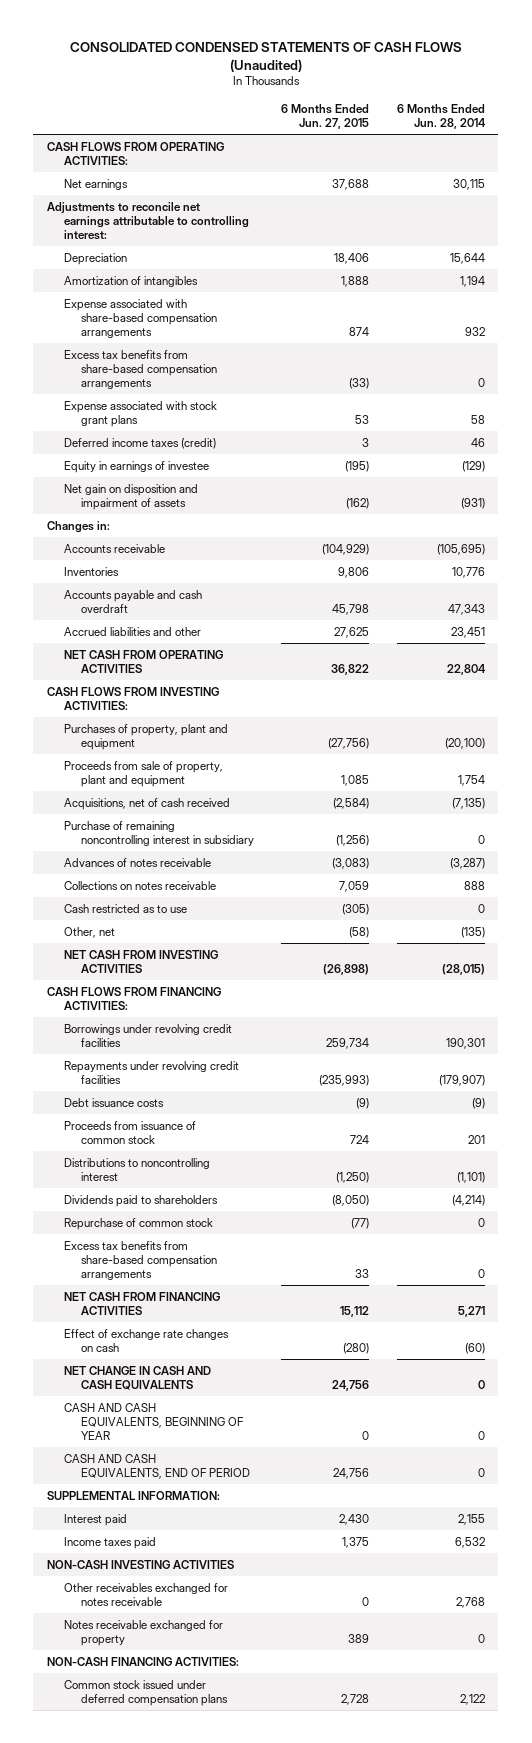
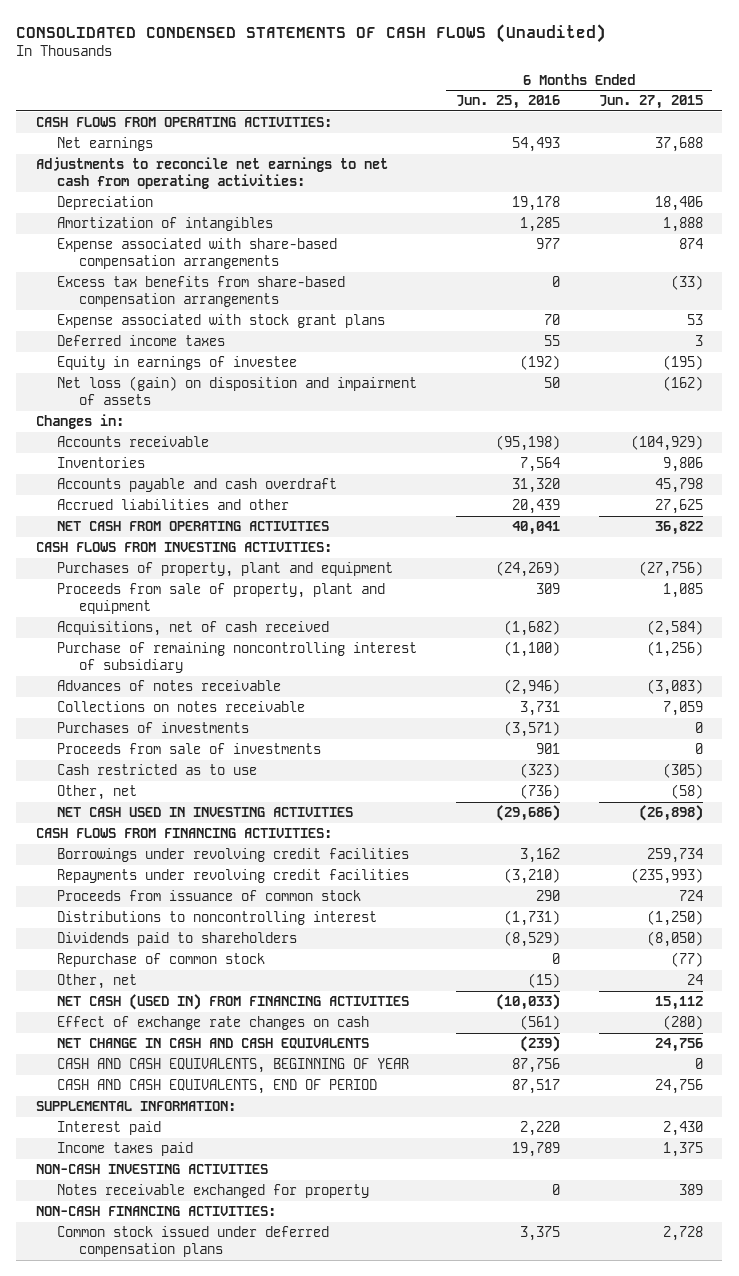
- | 6 Months Ended Jun. 27, 2015 | 6 Months Ended Jun. 28, 2014
+ | 6 Months Ended Jun. 25, 2016 | 6 Months Ended Jun. 27, 2015
- Adjustments to reconcile net earnings attributable to controlling interest:
+ Adjustments to reconcile net earnings to net cash from operating activities:
- Deferred income taxes (credit) | 3 | 46
+ Deferred income taxes | 55 | 3
- Net gain on disposition and impairment of assets | (162) | (931)
+ Net loss (gain) on disposition and impairment of assets | 50 | (162)
- Purchase of remaining noncontrolling interest in subsidiary | (1,256) | 0
+ Purchase of remaining noncontrolling interest of subsidiary | (1,100) | (1,256)
+ Purchases of investments | (3,571) | 0
+ Proceeds from sale of investments | 901 | 0
- NET CASH FROM INVESTING ACTIVITIES | (26,898) | (28,015)
+ NET CASH USED IN INVESTING ACTIVITIES | (29,686) | (26,898)
- Debt issuance costs | (9) | (9)
- Excess tax benefits from share-based compensation arrangements | 33 | 0
- NET CASH FROM FINANCING ACTIVITIES | 15,112 | 5,271
+ Other, net | (15) | 24
+ NET CASH (USED IN) FROM FINANCING ACTIVITIES | (10,033) | 15,112
- Other receivables exchanged for notes receivable | 0 | 2,768

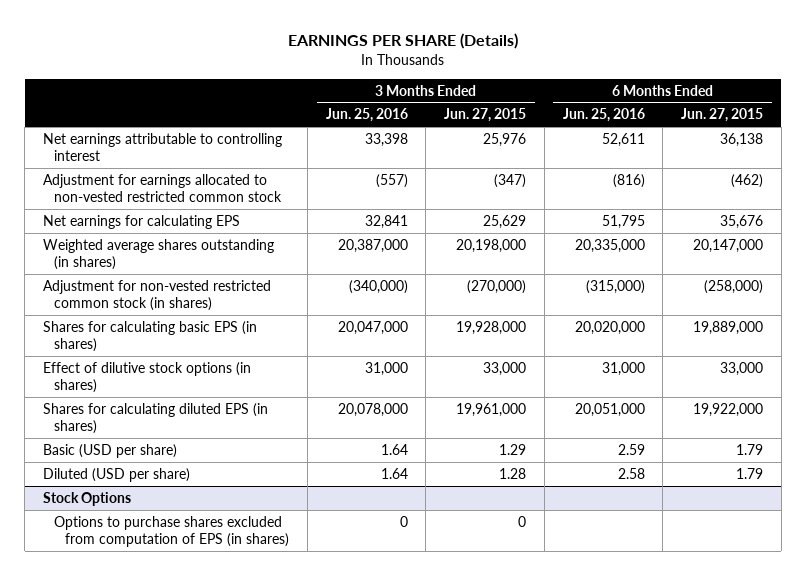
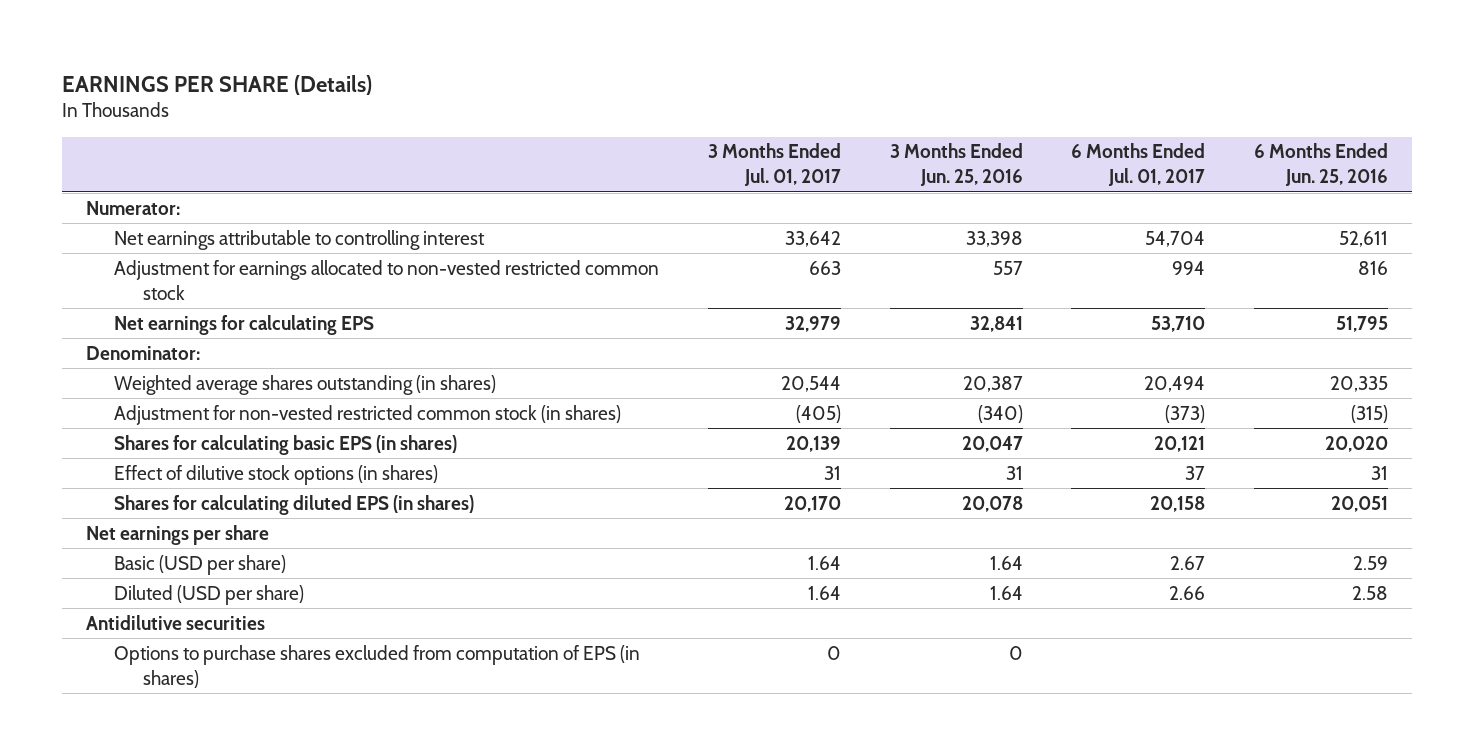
- | 3 Months Ended Jun. 25, 2016 | 3 Months Ended Jun. 27, 2015 | 6 Months Ended Jun. 25, 2016 | 6 Months Ended Jun. 27, 2015
+ | 3 Months Ended Jul. 01, 2017 | 3 Months Ended Jun. 25, 2016 | 6 Months Ended Jul. 01, 2017 | 6 Months Ended Jun. 25, 2016
+ Numerator:
- Adjustment for earnings allocated to non-vested restricted common stock | (557) | (347) | (816) | (462)
+ Adjustment for earnings allocated to non-vested restricted common stock | 663 | 557 | 994 | 816
- Weighted average shares outstanding (in shares) | 20,387,000 | 20,198,000 | 20,335,000 | 20,147,000
- Adjustment for non-vested restricted common stock (in shares) | (340,000) | (270,000) | (315,000) | (258,000)
- Shares for calculating basic EPS (in shares) | 20,047,000 | 19,928,000 | 20,020,000 | 19,889,000
- Effect of dilutive stock options (in shares) | 31,000 | 33,000 | 31,000 | 33,000
- Shares for calculating diluted EPS (in shares) | 20,078,000 | 19,961,000 | 20,051,000 | 19,922,000
+ Denominator:
+ Weighted average shares outstanding (in shares) | 20,544 | 20,387 | 20,494 | 20,335
+ Adjustment for non-vested restricted common stock (in shares) | (405) | (340) | (373) | (315)
+ Shares for calculating basic EPS (in shares) | 20,139 | 20,047 | 20,121 | 20,020
+ Effect of dilutive stock options (in shares) | 31 | 31 | 37 | 31
+ Shares for calculating diluted EPS (in shares) | 20,170 | 20,078 | 20,158 | 20,051
+ Net earnings per share
- Stock Options
+ Antidilutive securities

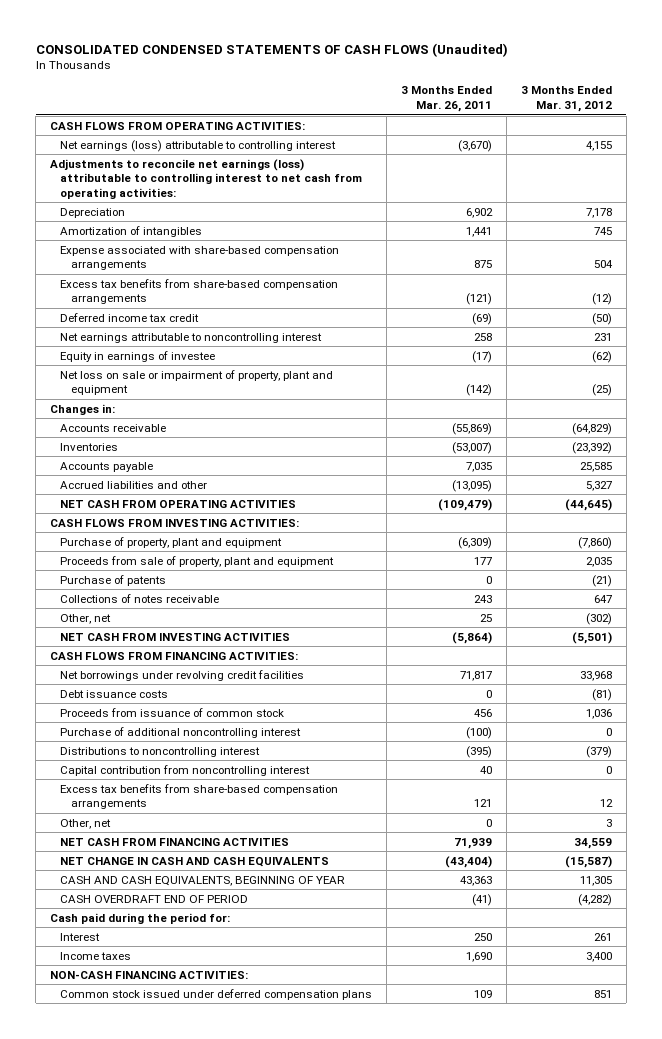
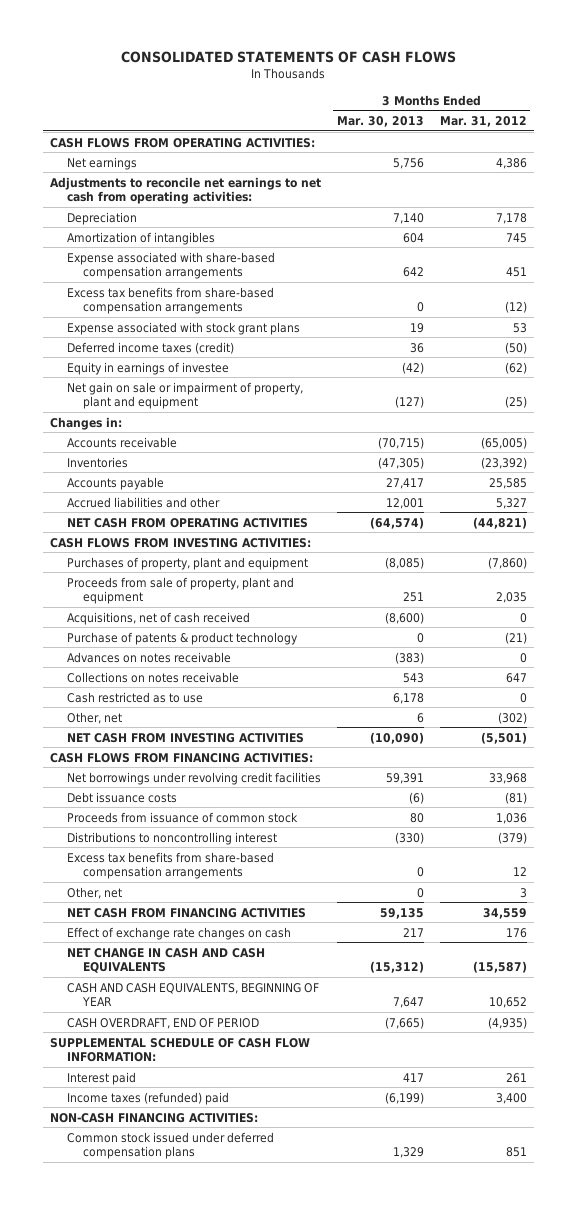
- CONSOLIDATED CONDENSED STATEMENTS OF CASH FLOWS (Unaudited)
+ CONSOLIDATED STATEMENTS OF CASH FLOWS
- | 3 Months Ended Mar. 26, 2011 | 3 Months Ended Mar. 31, 2012
+ | 3 Months Ended Mar. 30, 2013 | 3 Months Ended Mar. 31, 2012
- Net earnings (loss) attributable to controlling interest | (3,670) | 4,155
- Adjustments to reconcile net earnings (loss) attributable to controlling interest to net cash from operating activities:
+ Net earnings | 5,756 | 4,386
+ Adjustments to reconcile net earnings to net cash from operating activities:
- Expense associated with share-based compensation arrangements | 875 | 504
+ Expense associated with share-based compensation arrangements | 642 | 451
- Deferred income tax credit | (69) | (50)
- Net earnings attributable to noncontrolling interest | 258 | 231
+ Expense associated with stock grant plans | 19 | 53
+ Deferred income taxes (credit) | 36 | (50)
- Net loss on sale or impairment of property, plant and equipment | (142) | (25)
+ Net gain on sale or impairment of property, plant and equipment | (127) | (25)
- Accounts receivable | (55,869) | (64,829)
+ Accounts receivable | (70,715) | (65,005)
- NET CASH FROM OPERATING ACTIVITIES | (109,479) | (44,645)
+ NET CASH FROM OPERATING ACTIVITIES | (64,574) | (44,821)
- Purchase of property, plant and equipment | (6,309) | (7,860)
+ Purchases of property, plant and equipment | (8,085) | (7,860)
- Purchase of patents | 0 | (21)
- Collections of notes receivable | 243 | 647
+ Acquisitions, net of cash received | (8,600) | 0
+ Purchase of patents & product technology | 0 | (21)
+ Advances on notes receivable | (383) | 0
+ Collections on notes receivable | 543 | 647
+ Cash restricted as to use | 6,178 | 0
- Purchase of additional noncontrolling interest | (100) | 0
- Capital contribution from noncontrolling interest | 40 | 0
+ Effect of exchange rate changes on cash | 217 | 176
- CASH AND CASH EQUIVALENTS, BEGINNING OF YEAR | 43,363 | 11,305
- CASH OVERDRAFT END OF PERIOD | (41) | (4,282)
- Cash paid during the period for:
- Interest | 250 | 261
- Income taxes | 1,690 | 3,400
+ CASH AND CASH EQUIVALENTS, BEGINNING OF YEAR | 7,647 | 10,652
+ CASH OVERDRAFT, END OF PERIOD | (7,665) | (4,935)
+ SUPPLEMENTAL SCHEDULE OF CASH FLOW INFORMATION:
+ Interest paid | 417 | 261
+ Income taxes (refunded) paid | (6,199) | 3,400

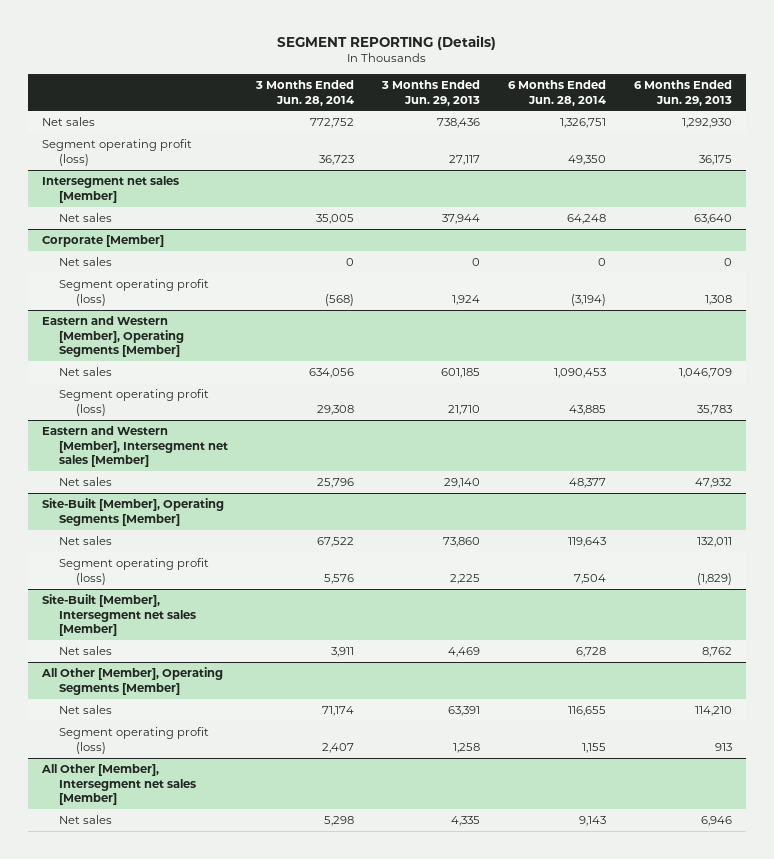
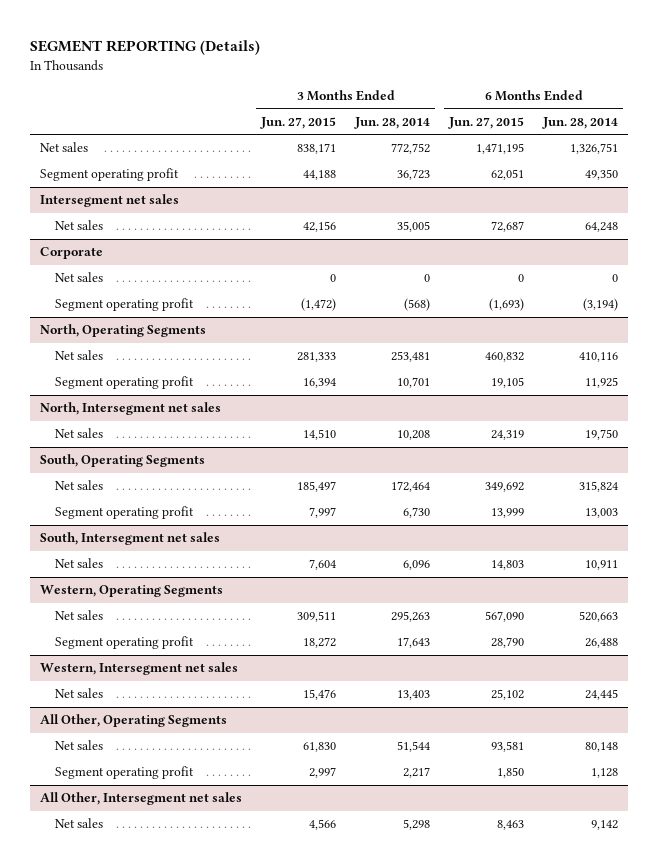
- | 3 Months Ended Jun. 28, 2014 | 3 Months Ended Jun. 29, 2013 | 6 Months Ended Jun. 28, 2014 | 6 Months Ended Jun. 29, 2013
+ | 3 Months Ended Jun. 27, 2015 | 3 Months Ended Jun. 28, 2014 | 6 Months Ended Jun. 27, 2015 | 6 Months Ended Jun. 28, 2014
- Segment operating profit (loss) | 36,723 | 27,117 | 49,350 | 36,175
- Intersegment net sales [Member]
+ Segment operating profit | 44,188 | 36,723 | 62,051 | 49,350
+ Intersegment net sales
- Corporate [Member]
+ Corporate
- Segment operating profit (loss) | (568) | 1,924 | (3,194) | 1,308
- Eastern and Western [Member], Operating Segments [Member]
- Net sales | 634,056 | 601,185 | 1,090,453 | 1,046,709
- Segment operating profit (loss) | 29,308 | 21,710 | 43,885 | 35,783
- Eastern and Western [Member], Intersegment net sales [Member]
- Net sales | 25,796 | 29,140 | 48,377 | 47,932
- Site-Built [Member], Operating Segments [Member]
- Net sales | 67,522 | 73,860 | 119,643 | 132,011
- Segment operating profit (loss) | 5,576 | 2,225 | 7,504 | (1,829)
- Site-Built [Member], Intersegment net sales [Member]
- Net sales | 3,911 | 4,469 | 6,728 | 8,762
- All Other [Member], Operating Segments [Member]
- Net sales | 71,174 | 63,391 | 116,655 | 114,210
- Segment operating profit (loss) | 2,407 | 1,258 | 1,155 | 913
- All Other [Member], Intersegment net sales [Member]
- Net sales | 5,298 | 4,335 | 9,143 | 6,946
+ Segment operating profit | (1,472) | (568) | (1,693) | (3,194)
+ North, Operating Segments
+ Net sales | 281,333 | 253,481 | 460,832 | 410,116
+ Segment operating profit | 16,394 | 10,701 | 19,105 | 11,925
+ North, Intersegment net sales
+ Net sales | 14,510 | 10,208 | 24,319 | 19,750
+ South, Operating Segments
+ Net sales | 185,497 | 172,464 | 349,692 | 315,824
+ Segment operating profit | 7,997 | 6,730 | 13,999 | 13,003
+ South, Intersegment net sales
+ Net sales | 7,604 | 6,096 | 14,803 | 10,911
+ Western, Operating Segments
+ Net sales | 309,511 | 295,263 | 567,090 | 520,663
+ Segment operating profit | 18,272 | 17,643 | 28,790 | 26,488
+ Western, Intersegment net sales
+ Net sales | 15,476 | 13,403 | 25,102 | 24,445
+ All Other, Operating Segments
+ Net sales | 61,830 | 51,544 | 93,581 | 80,148
+ Segment operating profit | 2,997 | 2,217 | 1,850 | 1,128
+ All Other, Intersegment net sales
+ Net sales | 4,566 | 5,298 | 8,463 | 9,142

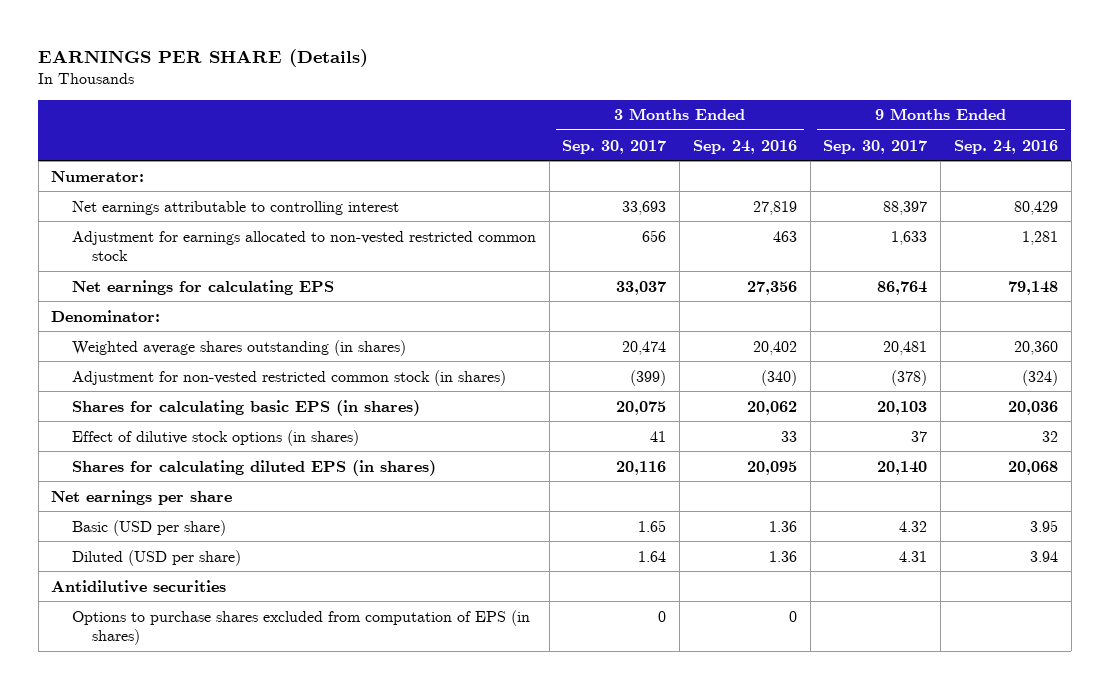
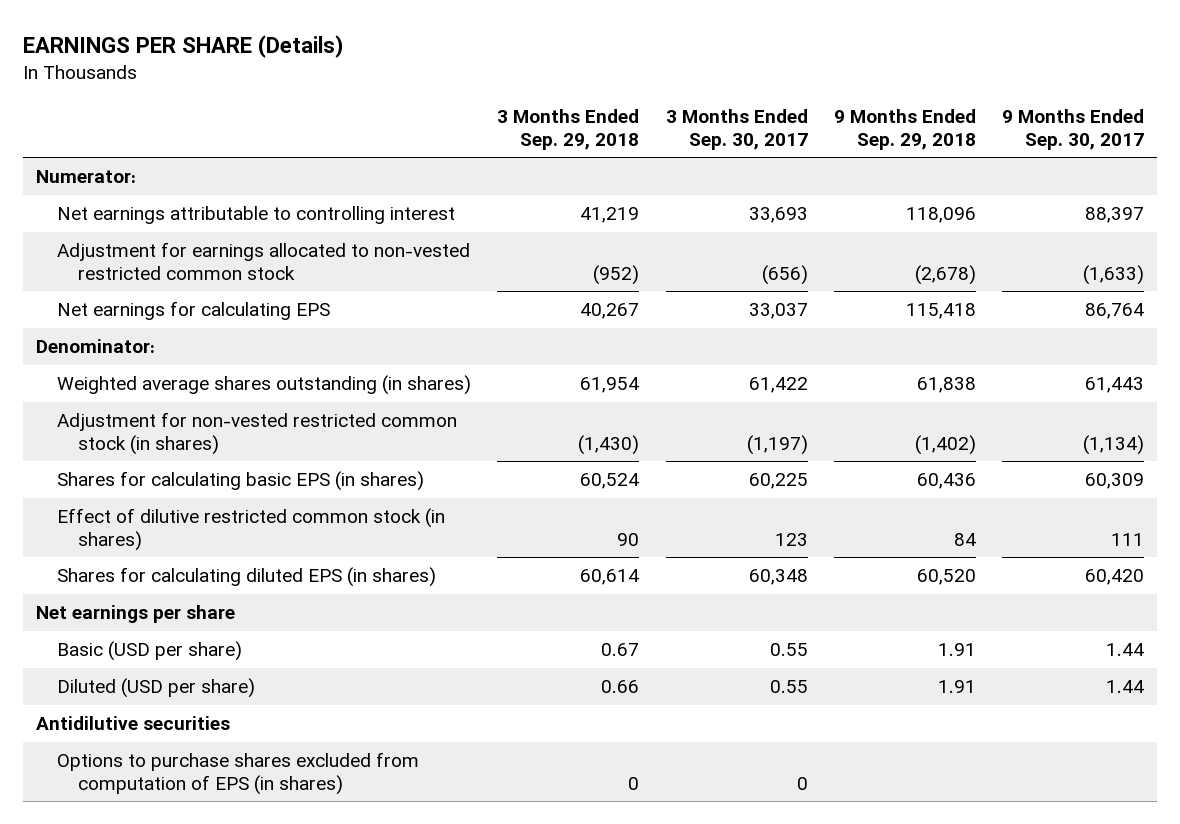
- | 3 Months Ended Sep. 30, 2017 | 3 Months Ended Sep. 24, 2016 | 9 Months Ended Sep. 30, 2017 | 9 Months Ended Sep. 24, 2016
+ | 3 Months Ended Sep. 29, 2018 | 3 Months Ended Sep. 30, 2017 | 9 Months Ended Sep. 29, 2018 | 9 Months Ended Sep. 30, 2017
- Adjustment for earnings allocated to non-vested restricted common stock | 656 | 463 | 1,633 | 1,281
+ Adjustment for earnings allocated to non-vested restricted common stock | (952) | (656) | (2,678) | (1,633)
- Weighted average shares outstanding (in shares) | 20,474 | 20,402 | 20,481 | 20,360
- Adjustment for non-vested restricted common stock (in shares) | (399) | (340) | (378) | (324)
- Shares for calculating basic EPS (in shares) | 20,075 | 20,062 | 20,103 | 20,036
- Effect of dilutive stock options (in shares) | 41 | 33 | 37 | 32
- Shares for calculating diluted EPS (in shares) | 20,116 | 20,095 | 20,140 | 20,068
+ Weighted average shares outstanding (in shares) | 61,954 | 61,422 | 61,838 | 61,443
+ Adjustment for non-vested restricted common stock (in shares) | (1,430) | (1,197) | (1,402) | (1,134)
+ Shares for calculating basic EPS (in shares) | 60,524 | 60,225 | 60,436 | 60,309
+ Effect of dilutive restricted common stock (in shares) | 90 | 123 | 84 | 111
+ Shares for calculating diluted EPS (in shares) | 60,614 | 60,348 | 60,520 | 60,420
- Basic (USD per share) | 1.65 | 1.36 | 4.32 | 3.95
- Diluted (USD per share) | 1.64 | 1.36 | 4.31 | 3.94
+ Basic (USD per share) | 0.67 | 0.55 | 1.91 | 1.44
+ Diluted (USD per share) | 0.66 | 0.55 | 1.91 | 1.44

